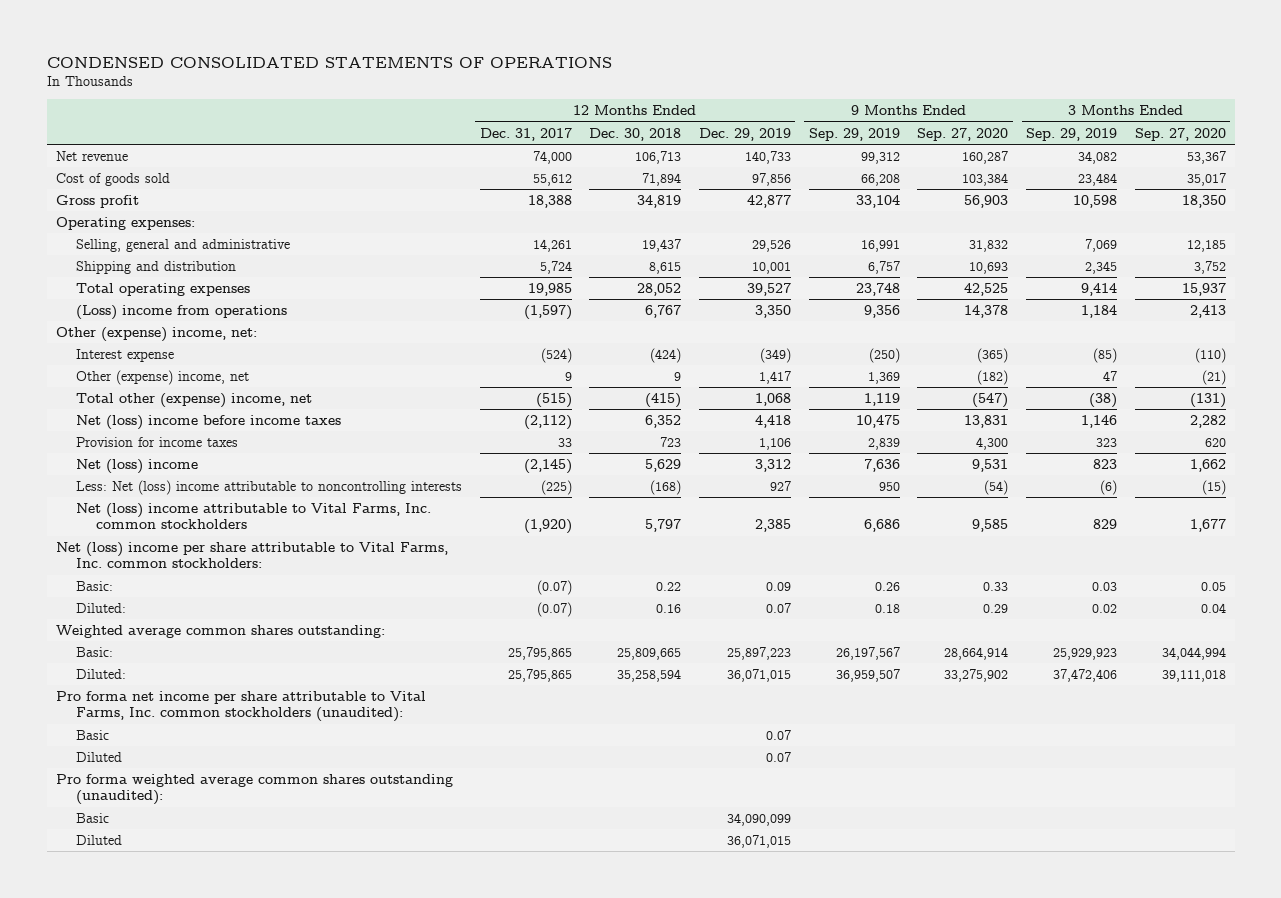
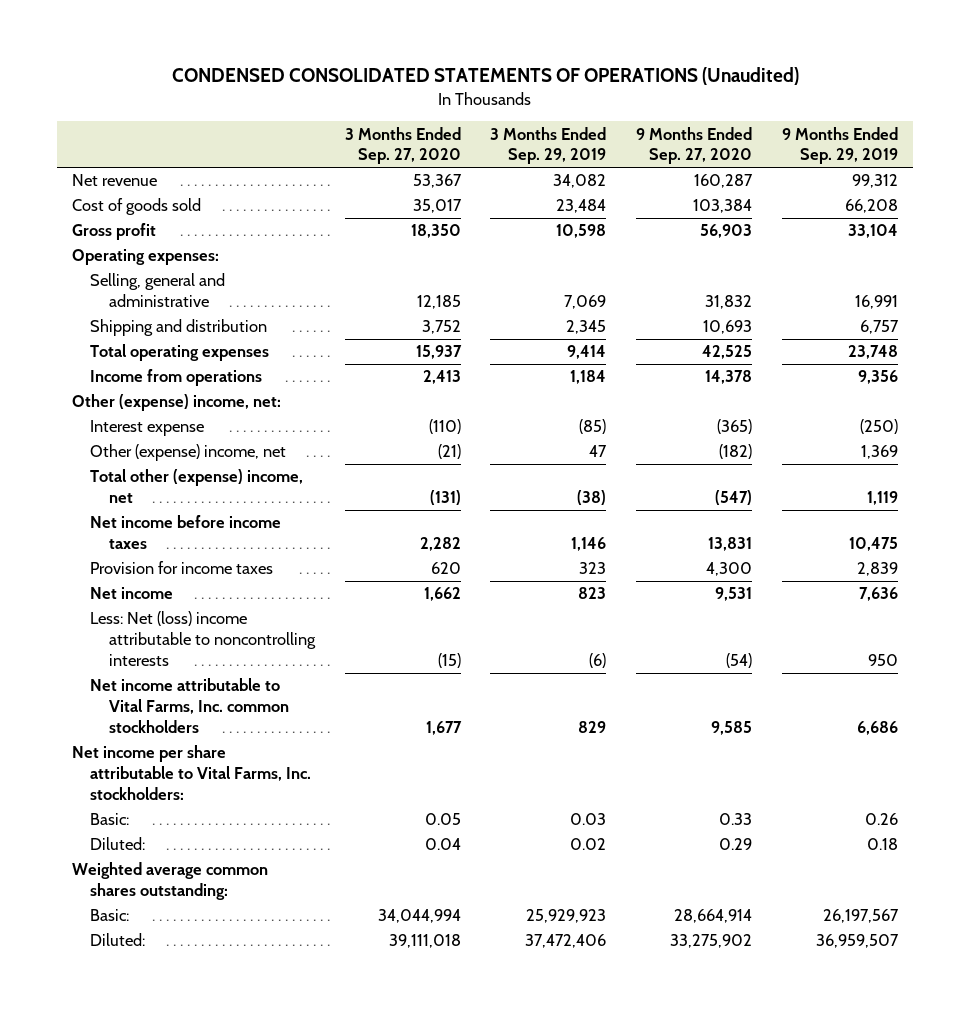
- CONDENSED CONSOLIDATED STATEMENTS OF OPERATIONS
+ CONDENSED CONSOLIDATED STATEMENTS OF OPERATIONS (Unaudited)
- | 12 Months Ended Dec. 31, 2017 | 12 Months Ended Dec. 30, 2018 | 12 Months Ended Dec. 29, 2019 | 9 Months Ended Sep. 29, 2019 | 9 Months Ended Sep. 27, 2020 | 3 Months Ended Sep. 29, 2019 | 3 Months Ended Sep. 27, 2020
+ | 3 Months Ended Sep. 27, 2020 | 3 Months Ended Sep. 29, 2019 | 9 Months Ended Sep. 27, 2020 | 9 Months Ended Sep. 29, 2019
- (Loss) income from operations | (1,597) | 6,767 | 3,350 | 9,356 | 14,378 | 1,184 | 2,413
+ Income from operations | 2,413 | 1,184 | 14,378 | 9,356
- Net (loss) income before income taxes | (2,112) | 6,352 | 4,418 | 10,475 | 13,831 | 1,146 | 2,282
+ Net income before income taxes | 2,282 | 1,146 | 13,831 | 10,475
- Net (loss) income | (2,145) | 5,629 | 3,312 | 7,636 | 9,531 | 823 | 1,662
+ Net income | 1,662 | 823 | 9,531 | 7,636
- Net (loss) income attributable to Vital Farms, Inc. common stockholders | (1,920) | 5,797 | 2,385 | 6,686 | 9,585 | 829 | 1,677
- Net (loss) income per share attributable to Vital Farms, Inc. common stockholders:
+ Net income attributable to Vital Farms, Inc. common stockholders | 1,677 | 829 | 9,585 | 6,686
+ Net income per share attributable to Vital Farms, Inc. stockholders:
- Pro forma net income per share attributable to Vital Farms, Inc. common stockholders (unaudited):
- Basic | | | 0.07 | | | |
- Diluted | | | 0.07 | | | |
- Pro forma weighted average common shares outstanding (unaudited):
- Basic | | | 34,090,099 | | | |
- Diluted | | | 36,071,015 | | | |

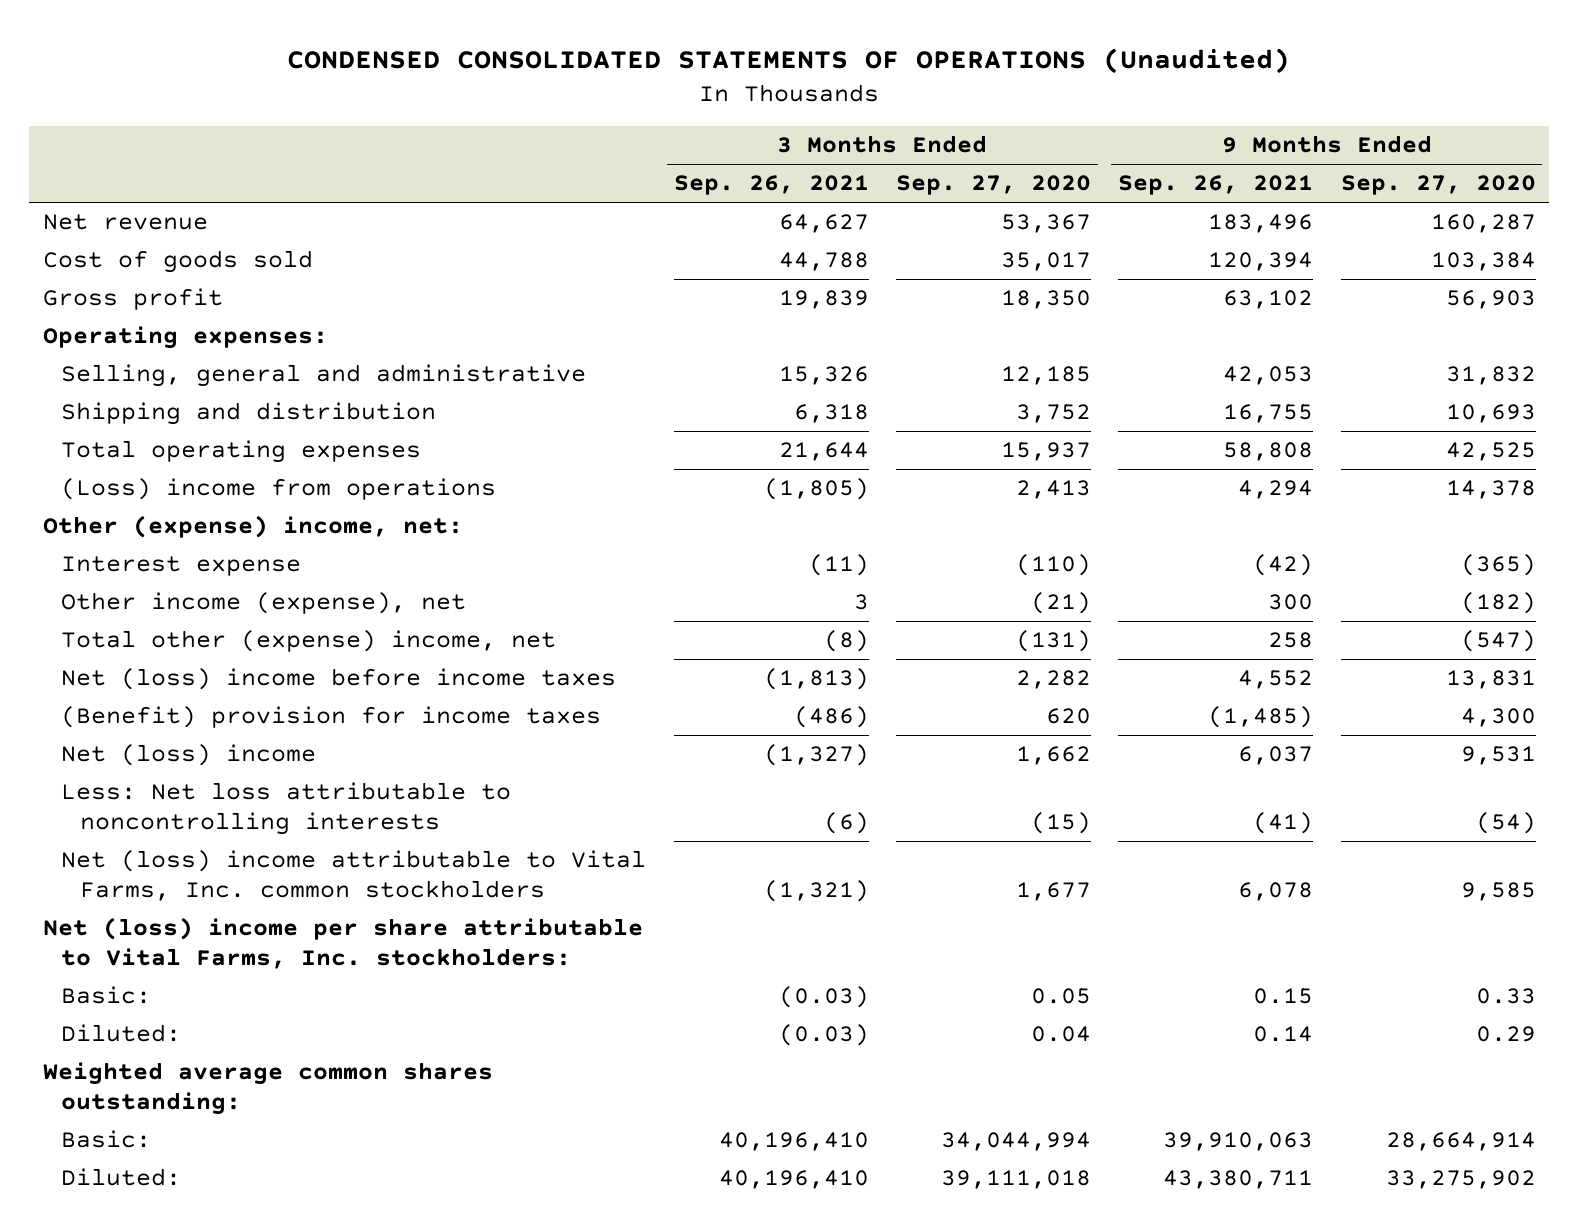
- | 3 Months Ended Sep. 27, 2020 | 3 Months Ended Sep. 29, 2019 | 9 Months Ended Sep. 27, 2020 | 9 Months Ended Sep. 29, 2019
+ | 3 Months Ended Sep. 26, 2021 | 3 Months Ended Sep. 27, 2020 | 9 Months Ended Sep. 26, 2021 | 9 Months Ended Sep. 27, 2020
- Income from operations | 2,413 | 1,184 | 14,378 | 9,356
+ (Loss) income from operations | (1,805) | 2,413 | 4,294 | 14,378
- Other (expense) income, net | (21) | 47 | (182) | 1,369
+ Other income (expense), net | 3 | (21) | 300 | (182)
- Net income before income taxes | 2,282 | 1,146 | 13,831 | 10,475
- Provision for income taxes | 620 | 323 | 4,300 | 2,839
- Net income | 1,662 | 823 | 9,531 | 7,636
- Less: Net (loss) income attributable to noncontrolling interests | (15) | (6) | (54) | 950
- Net income attributable to Vital Farms, Inc. common stockholders | 1,677 | 829 | 9,585 | 6,686
- Net income per share attributable to Vital Farms, Inc. stockholders:
+ Net (loss) income before income taxes | (1,813) | 2,282 | 4,552 | 13,831
+ (Benefit) provision for income taxes | (486) | 620 | (1,485) | 4,300
+ Net (loss) income | (1,327) | 1,662 | 6,037 | 9,531
+ Less: Net loss attributable to noncontrolling interests | (6) | (15) | (41) | (54)
+ Net (loss) income attributable to Vital Farms, Inc. common stockholders | (1,321) | 1,677 | 6,078 | 9,585
+ Net (loss) income per share attributable to Vital Farms, Inc. stockholders:

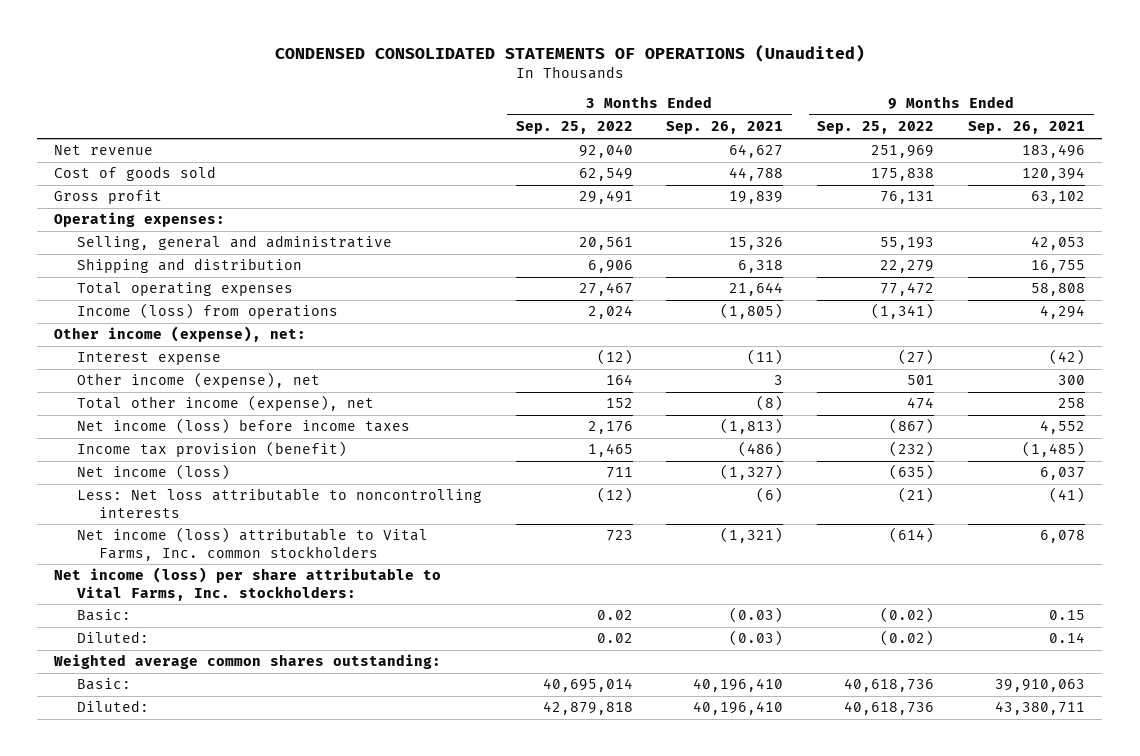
- | 3 Months Ended Sep. 26, 2021 | 3 Months Ended Sep. 27, 2020 | 9 Months Ended Sep. 26, 2021 | 9 Months Ended Sep. 27, 2020
+ | 3 Months Ended Sep. 25, 2022 | 3 Months Ended Sep. 26, 2021 | 9 Months Ended Sep. 25, 2022 | 9 Months Ended Sep. 26, 2021
- (Loss) income from operations | (1,805) | 2,413 | 4,294 | 14,378
- Other (expense) income, net:
+ Income (loss) from operations | 2,024 | (1,805) | (1,341) | 4,294
+ Other income (expense), net:
- Total other (expense) income, net | (8) | (131) | 258 | (547)
- Net (loss) income before income taxes | (1,813) | 2,282 | 4,552 | 13,831
- (Benefit) provision for income taxes | (486) | 620 | (1,485) | 4,300
- Net (loss) income | (1,327) | 1,662 | 6,037 | 9,531
+ Total other income (expense), net | 152 | (8) | 474 | 258
+ Net income (loss) before income taxes | 2,176 | (1,813) | (867) | 4,552
+ Income tax provision (benefit) | 1,465 | (486) | (232) | (1,485)
+ Net income (loss) | 711 | (1,327) | (635) | 6,037
- Net (loss) income attributable to Vital Farms, Inc. common stockholders | (1,321) | 1,677 | 6,078 | 9,585
- Net (loss) income per share attributable to Vital Farms, Inc. stockholders:
+ Net income (loss) attributable to Vital Farms, Inc. common stockholders | 723 | (1,321) | (614) | 6,078
+ Net income (loss) per share attributable to Vital Farms, Inc. stockholders:

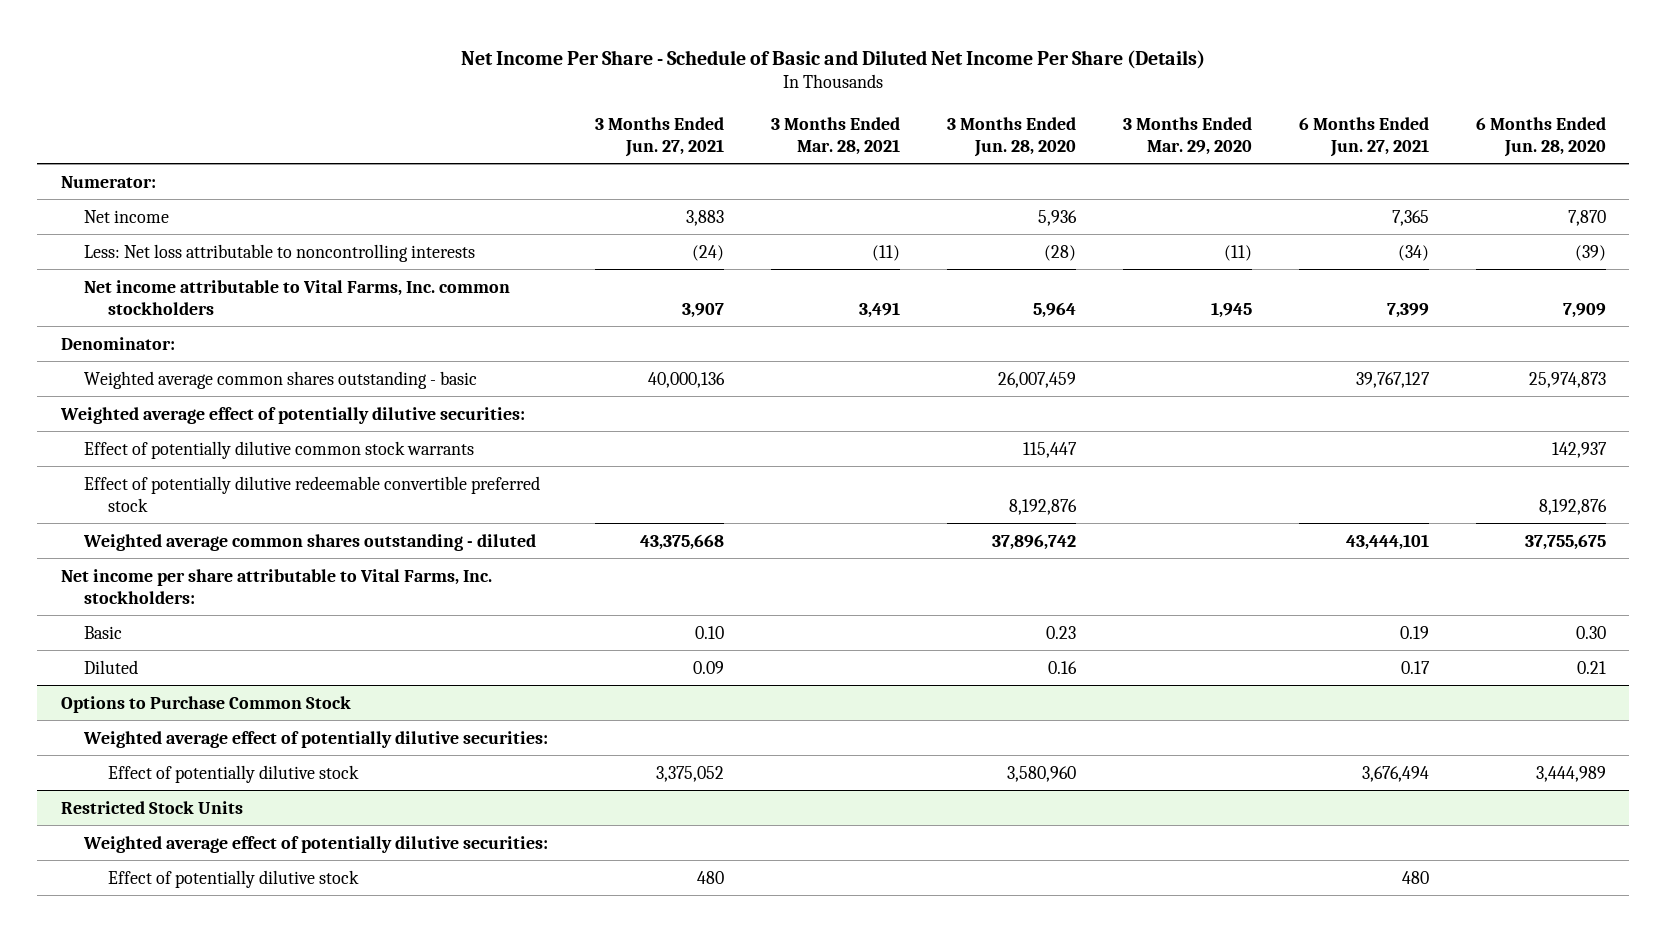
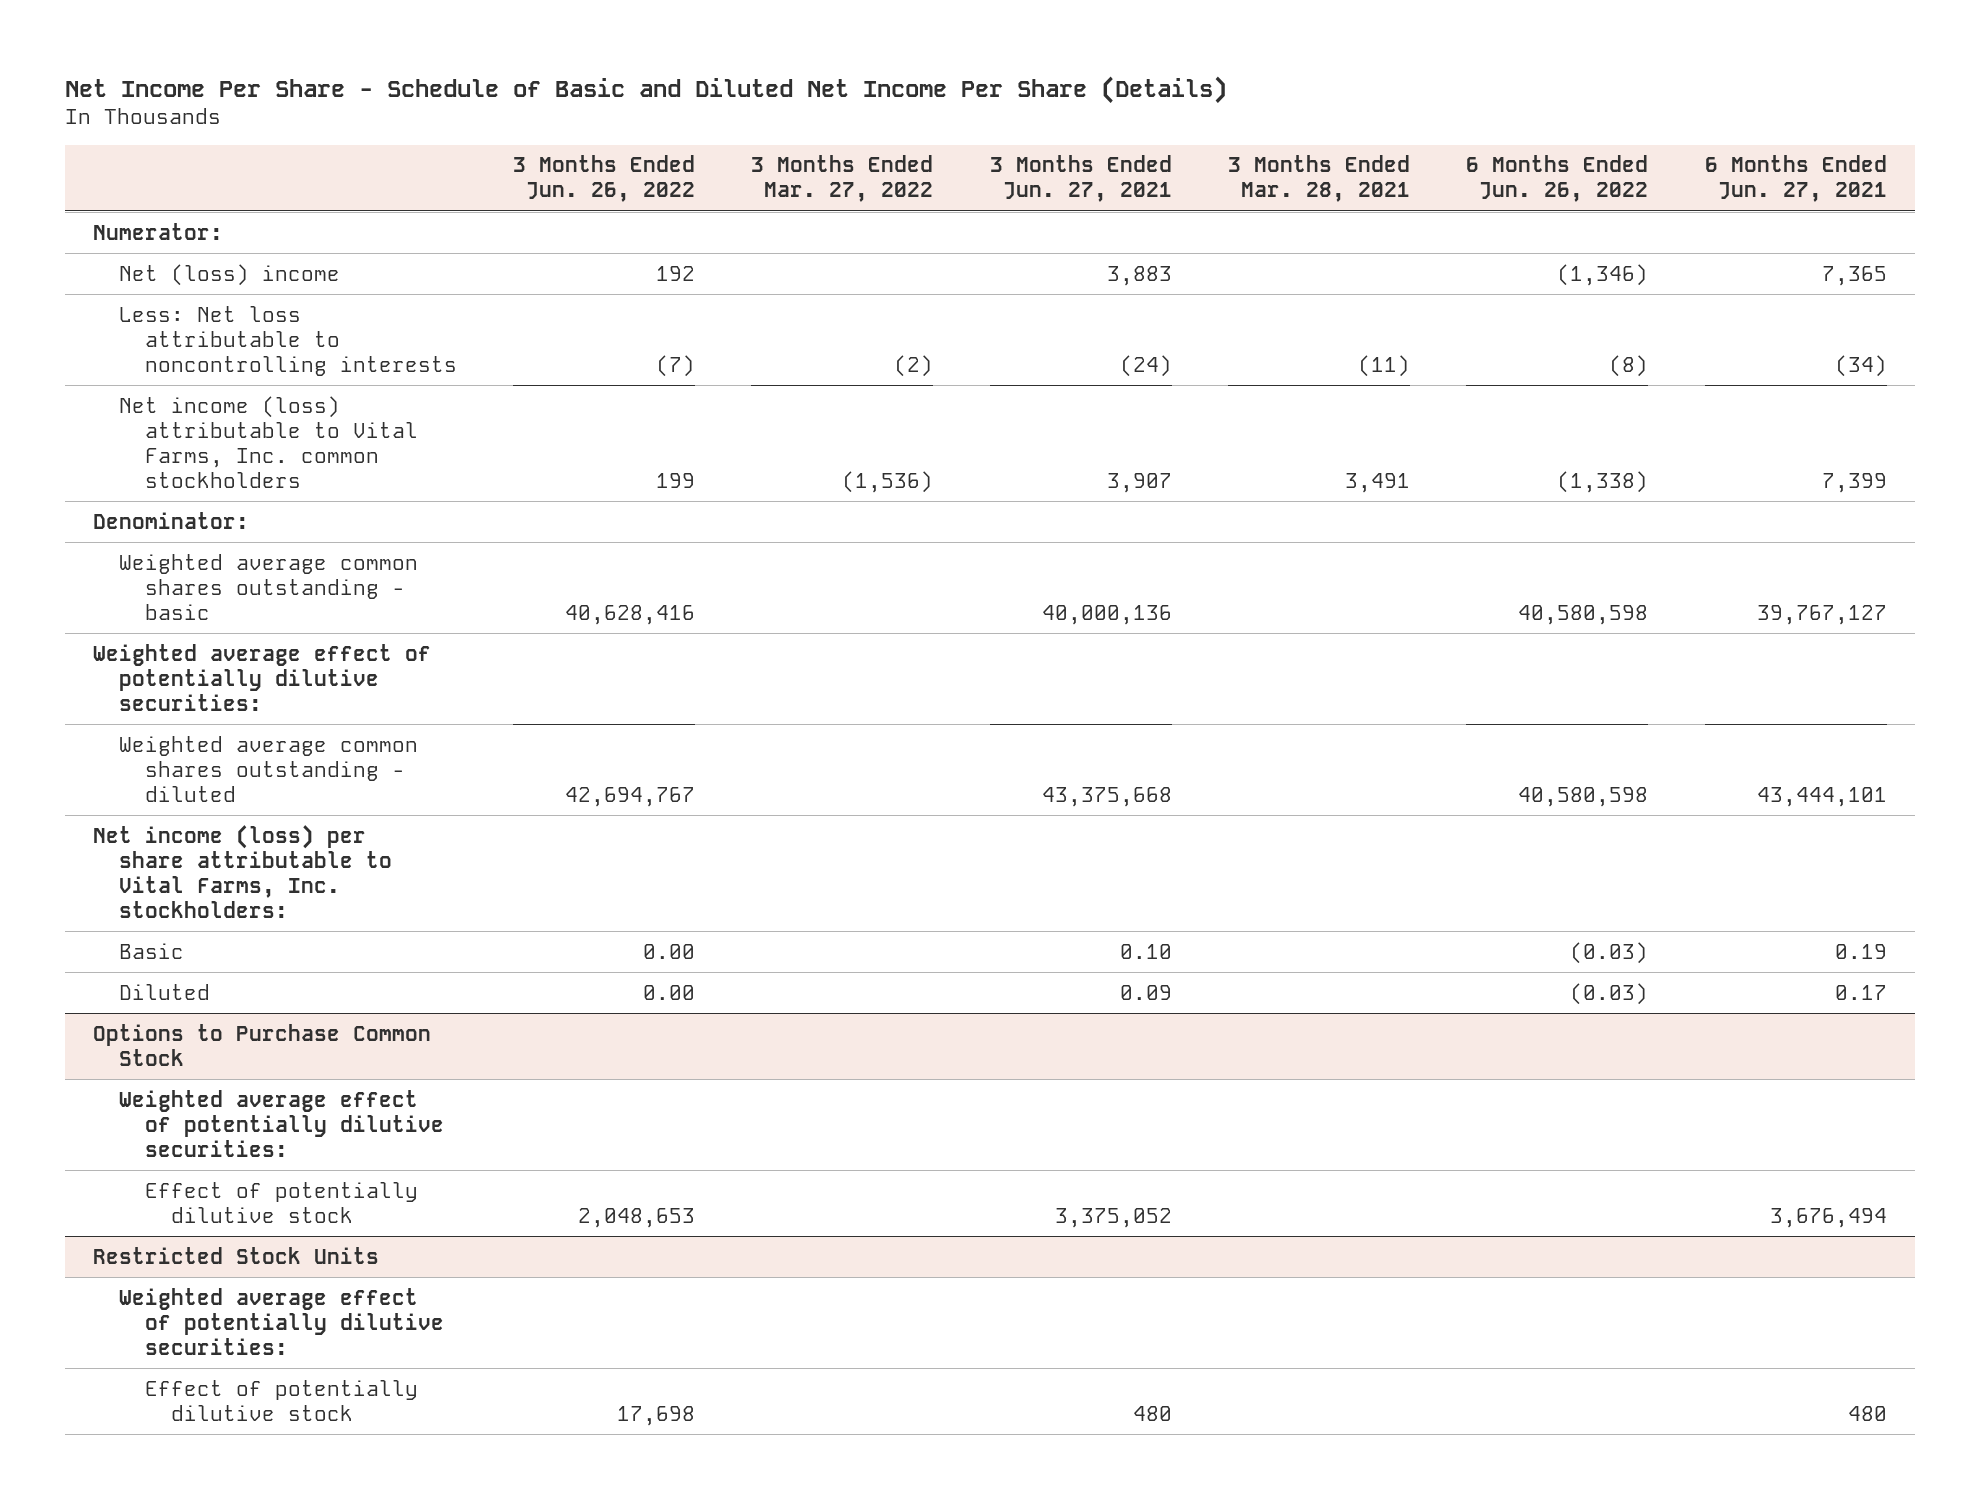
- | 3 Months Ended Jun. 27, 2021 | 3 Months Ended Mar. 28, 2021 | 3 Months Ended Jun. 28, 2020 | 3 Months Ended Mar. 29, 2020 | 6 Months Ended Jun. 27, 2021 | 6 Months Ended Jun. 28, 2020
+ | 3 Months Ended Jun. 26, 2022 | 3 Months Ended Mar. 27, 2022 | 3 Months Ended Jun. 27, 2021 | 3 Months Ended Mar. 28, 2021 | 6 Months Ended Jun. 26, 2022 | 6 Months Ended Jun. 27, 2021
- Net income | 3,883 | | 5,936 | | 7,365 | 7,870
+ Net (loss) income | 192 | | 3,883 | | (1,346) | 7,365
- Net income attributable to Vital Farms, Inc. common stockholders | 3,907 | 3,491 | 5,964 | 1,945 | 7,399 | 7,909
+ Net income (loss) attributable to Vital Farms, Inc. common stockholders | 199 | (1,536) | 3,907 | 3,491 | (1,338) | 7,399
- Effect of potentially dilutive common stock warrants | | | 115,447 | | | 142,937
- Effect of potentially dilutive redeemable convertible preferred stock | | | 8,192,876 | | | 8,192,876
- Net income per share attributable to Vital Farms, Inc. stockholders:
+ Net income (loss) per share attributable to Vital Farms, Inc. stockholders:

